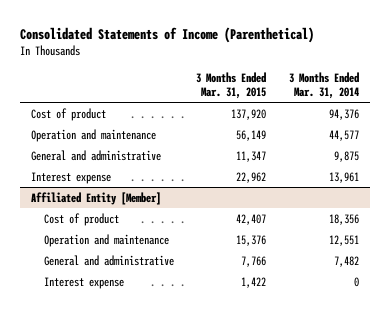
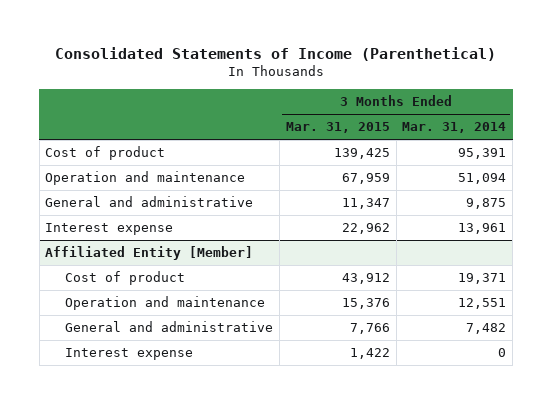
- Cost of product | 137,920 | 94,376
- Operation and maintenance | 56,149 | 44,577
+ Cost of product | 139,425 | 95,391
+ Operation and maintenance | 67,959 | 51,094
@ Affiliated Entity [Member]
- Cost of product | 42,407 | 18,356
+ Cost of product | 43,912 | 19,371

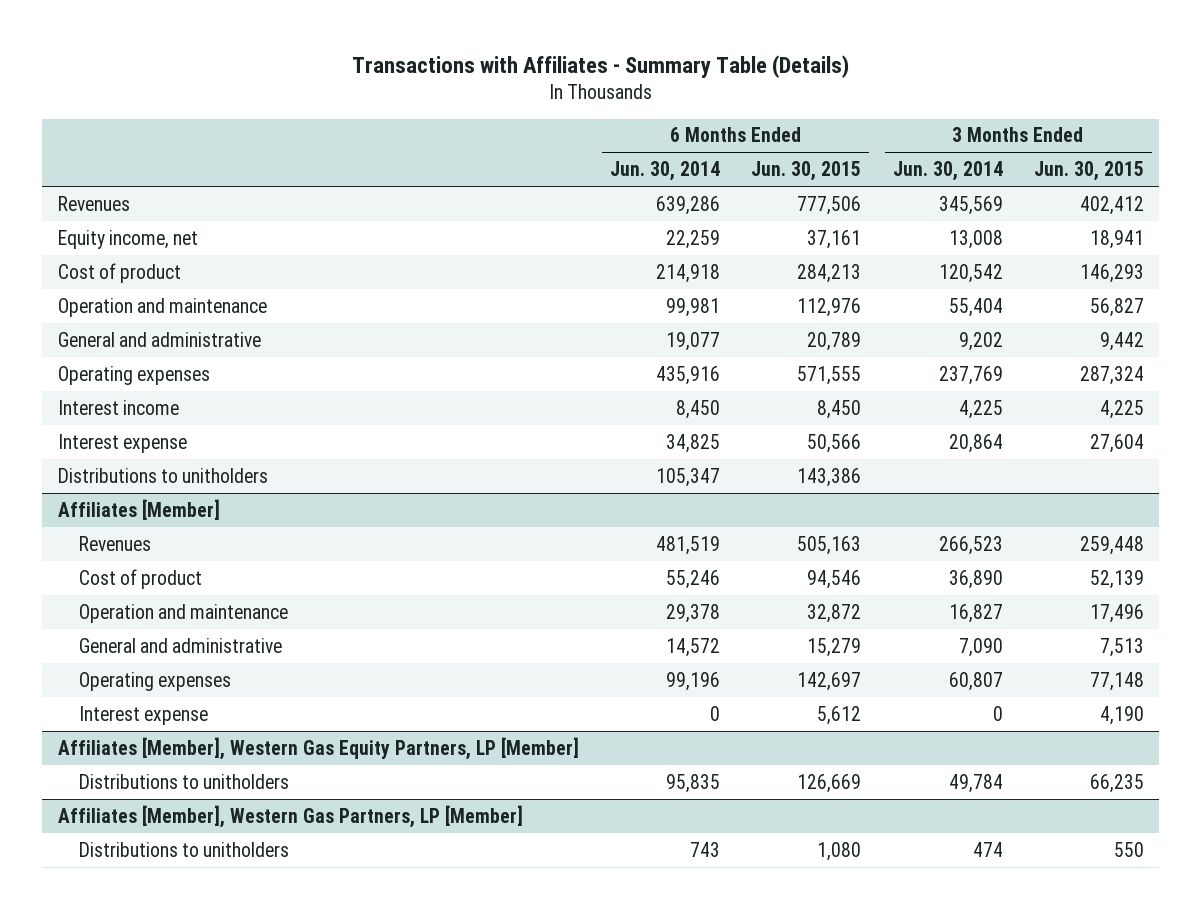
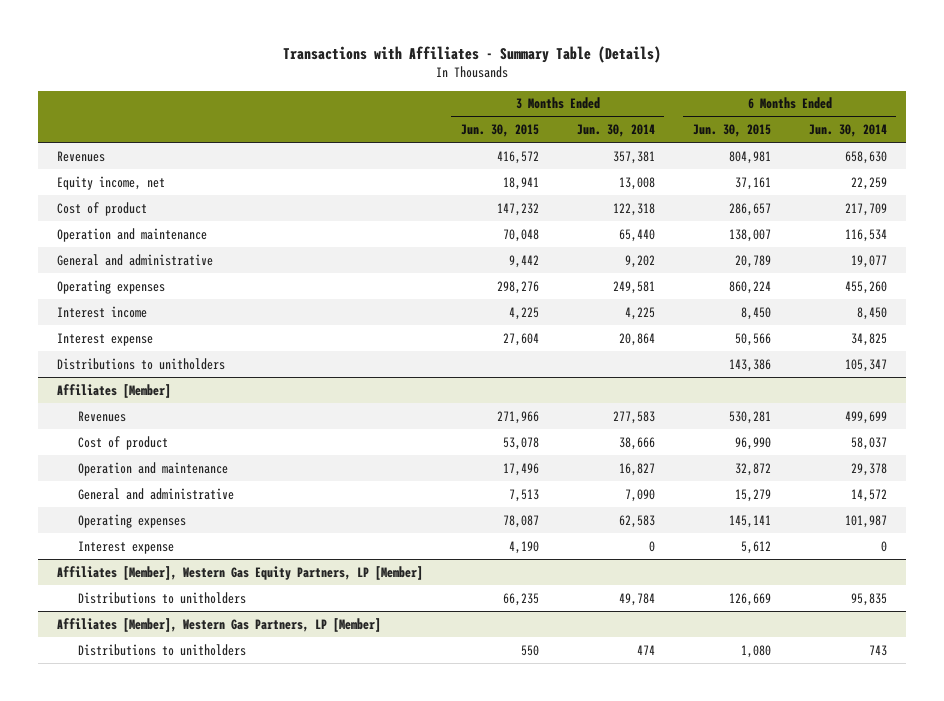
- | 6 Months Ended Jun. 30, 2014 | 6 Months Ended Jun. 30, 2015 | 3 Months Ended Jun. 30, 2014 | 3 Months Ended Jun. 30, 2015
+ | 3 Months Ended Jun. 30, 2015 | 3 Months Ended Jun. 30, 2014 | 6 Months Ended Jun. 30, 2015 | 6 Months Ended Jun. 30, 2014
- Revenues | 639,286 | 777,506 | 345,569 | 402,412
+ Revenues | 416,572 | 357,381 | 804,981 | 658,630
- Cost of product | 214,918 | 284,213 | 120,542 | 146,293
- Operation and maintenance | 99,981 | 112,976 | 55,404 | 56,827
+ Cost of product | 147,232 | 122,318 | 286,657 | 217,709
+ Operation and maintenance | 70,048 | 65,440 | 138,007 | 116,534
- Operating expenses | 435,916 | 571,555 | 237,769 | 287,324
+ Operating expenses | 298,276 | 249,581 | 860,224 | 455,260
@ Affiliates [Member]
- Revenues | 481,519 | 505,163 | 266,523 | 259,448
- Cost of product | 55,246 | 94,546 | 36,890 | 52,139
+ Revenues | 271,966 | 277,583 | 530,281 | 499,699
+ Cost of product | 53,078 | 38,666 | 96,990 | 58,037
- Operating expenses | 99,196 | 142,697 | 60,807 | 77,148
+ Operating expenses | 78,087 | 62,583 | 145,141 | 101,987

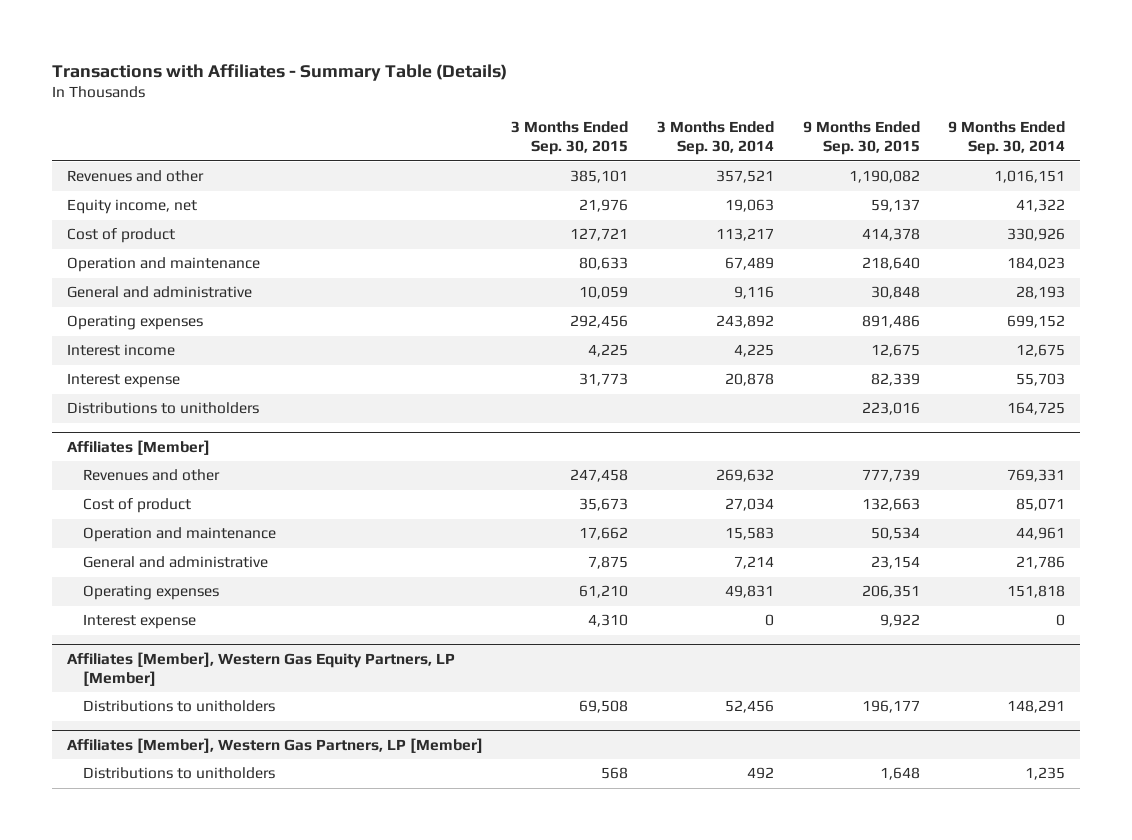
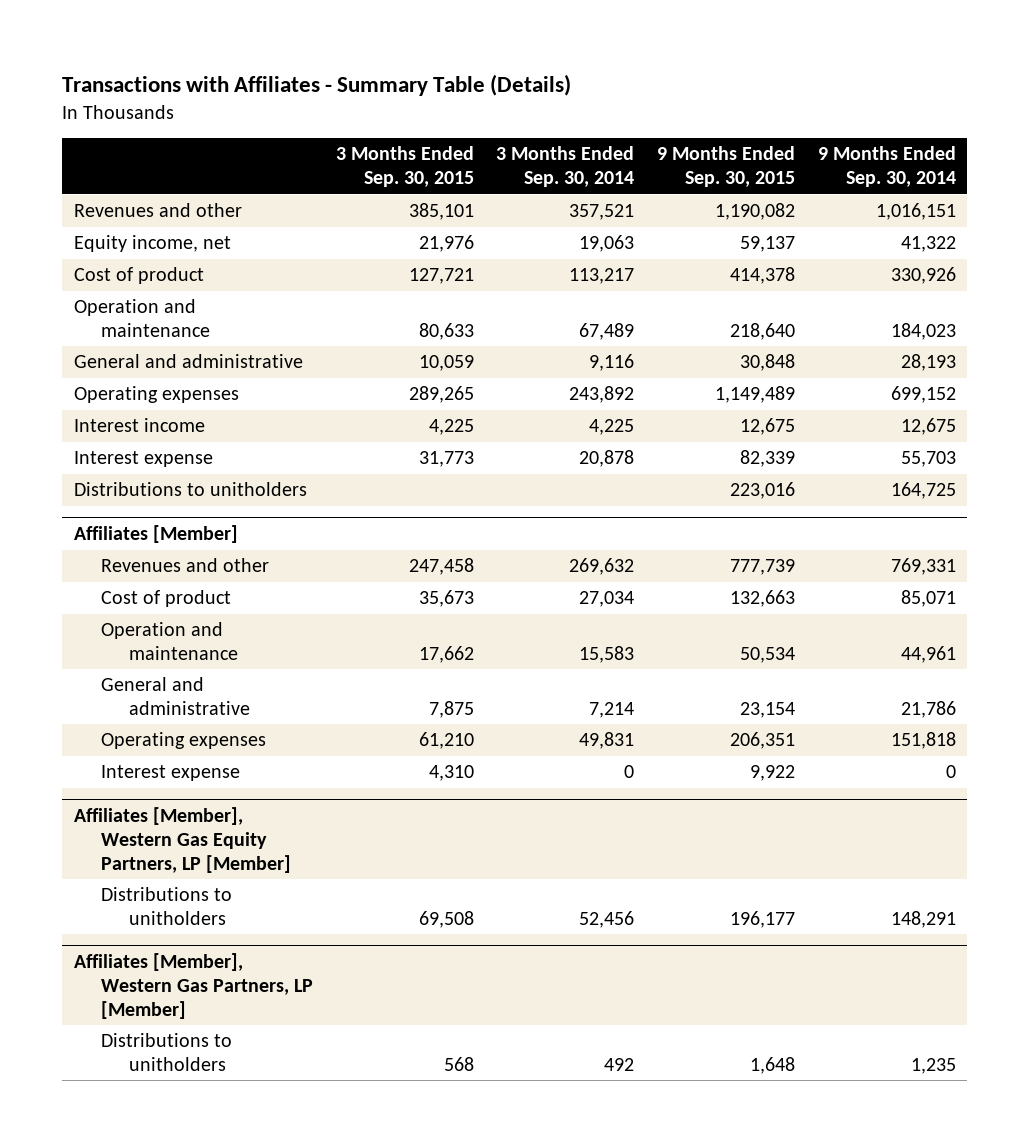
- Operating expenses | 292,456 | 243,892 | 891,486 | 699,152
+ Operating expenses | 289,265 | 243,892 | 1,149,489 | 699,152

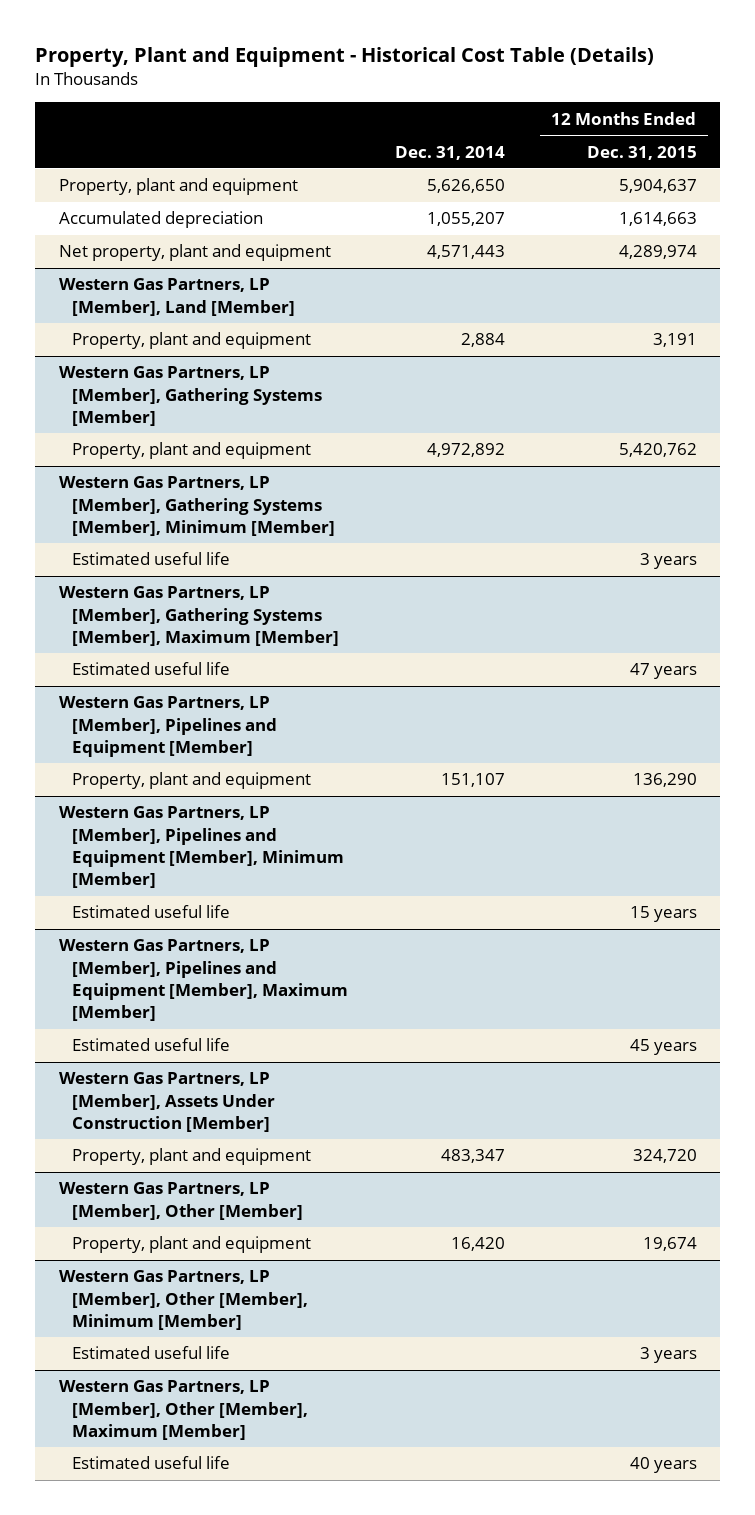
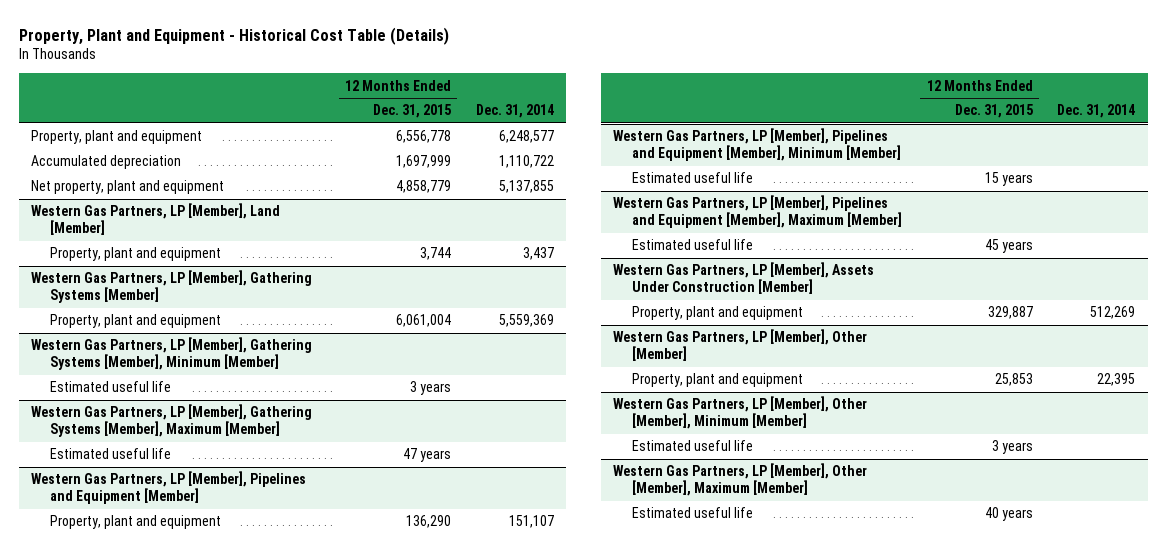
- | Dec. 31, 2014 | 12 Months Ended Dec. 31, 2015
+ | 12 Months Ended Dec. 31, 2015 | Dec. 31, 2014
- Property, plant and equipment | 5,626,650 | 5,904,637
- Accumulated depreciation | 1,055,207 | 1,614,663
- Net property, plant and equipment | 4,571,443 | 4,289,974
+ Property, plant and equipment | 6,556,778 | 6,248,577
+ Accumulated depreciation | 1,697,999 | 1,110,722
+ Net property, plant and equipment | 4,858,779 | 5,137,855
@ Western Gas Partners, LP [Member], Land [Member]
- Property, plant and equipment | 2,884 | 3,191
+ Property, plant and equipment | 3,744 | 3,437
@ Western Gas Partners, LP [Member], Gathering Systems [Member]
- Property, plant and equipment | 4,972,892 | 5,420,762
+ Property, plant and equipment | 6,061,004 | 5,559,369
@ Western Gas Partners, LP [Member], Assets Under Construction [Member]
- Property, plant and equipment | 483,347 | 324,720
+ Property, plant and equipment | 329,887 | 512,269
@ Western Gas Partners, LP [Member], Other [Member]
- Property, plant and equipment | 16,420 | 19,674
+ Property, plant and equipment | 25,853 | 22,395

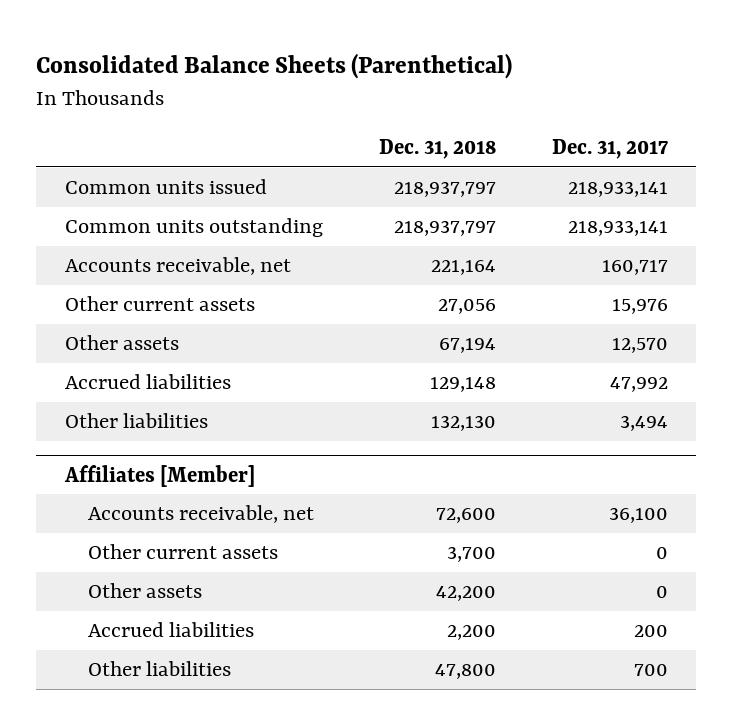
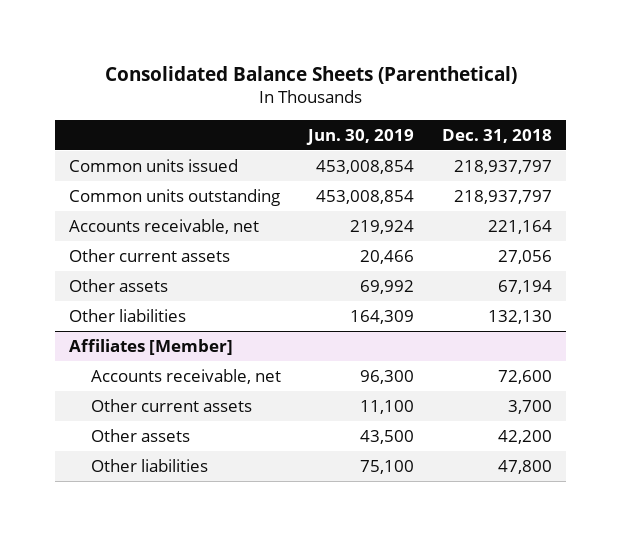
- | Dec. 31, 2018 | Dec. 31, 2017
+ | Jun. 30, 2019 | Dec. 31, 2018
- Accrued liabilities | 129,148 | 47,992
@ Affiliates [Member]
- Accrued liabilities | 2,200 | 200

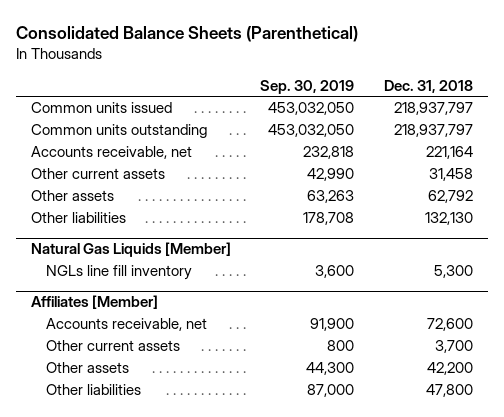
- | Jun. 30, 2019 | Dec. 31, 2018
+ | Sep. 30, 2019 | Dec. 31, 2018
- Other current assets | 20,466 | 27,056
- Other assets | 69,992 | 67,194
+ Other current assets | 42,990 | 31,458
+ Other assets | 63,263 | 62,792
+ Natural Gas Liquids [Member]
+ NGLs line fill inventory | 3,600 | 5,300

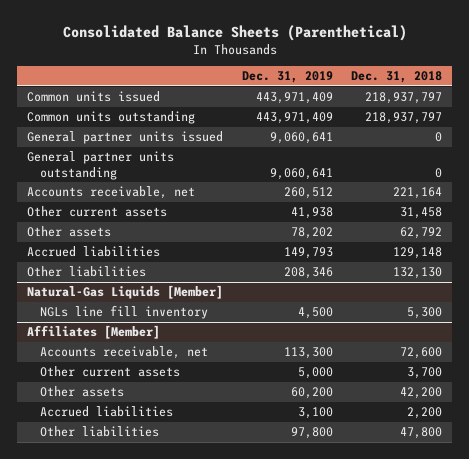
- | Sep. 30, 2019 | Dec. 31, 2018
+ | Dec. 31, 2019 | Dec. 31, 2018
+ General partner units issued | 9,060,641 | 0
+ General partner units outstanding | 9,060,641 | 0
+ Accrued liabilities | 149,793 | 129,148
- Natural Gas Liquids [Member]
+ Natural-Gas Liquids [Member]
@ Affiliates [Member]
+ Accrued liabilities | 3,100 | 2,200

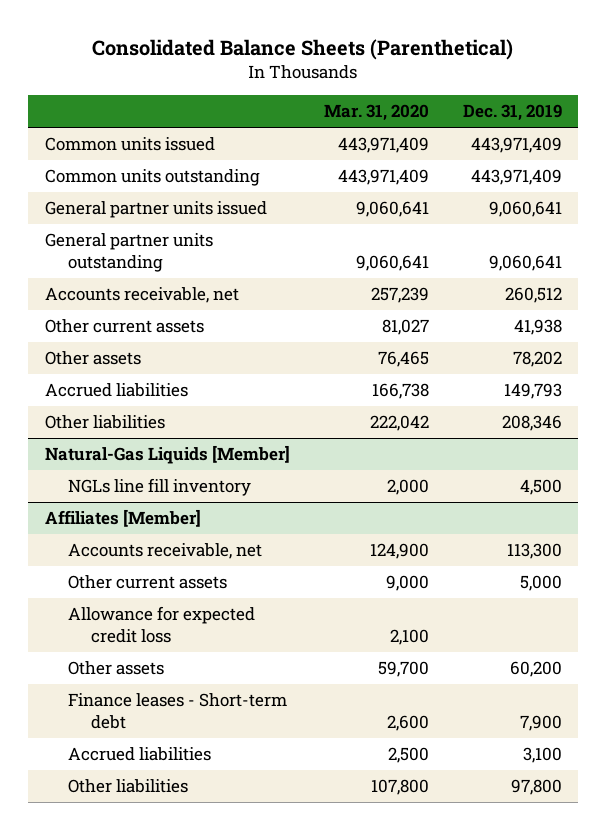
- | Dec. 31, 2019 | Dec. 31, 2018
+ | Mar. 31, 2020 | Dec. 31, 2019
@ Affiliates [Member]
+ Allowance for expected credit loss | 2,100 |
+ Finance leases - Short-term debt | 2,600 | 7,900

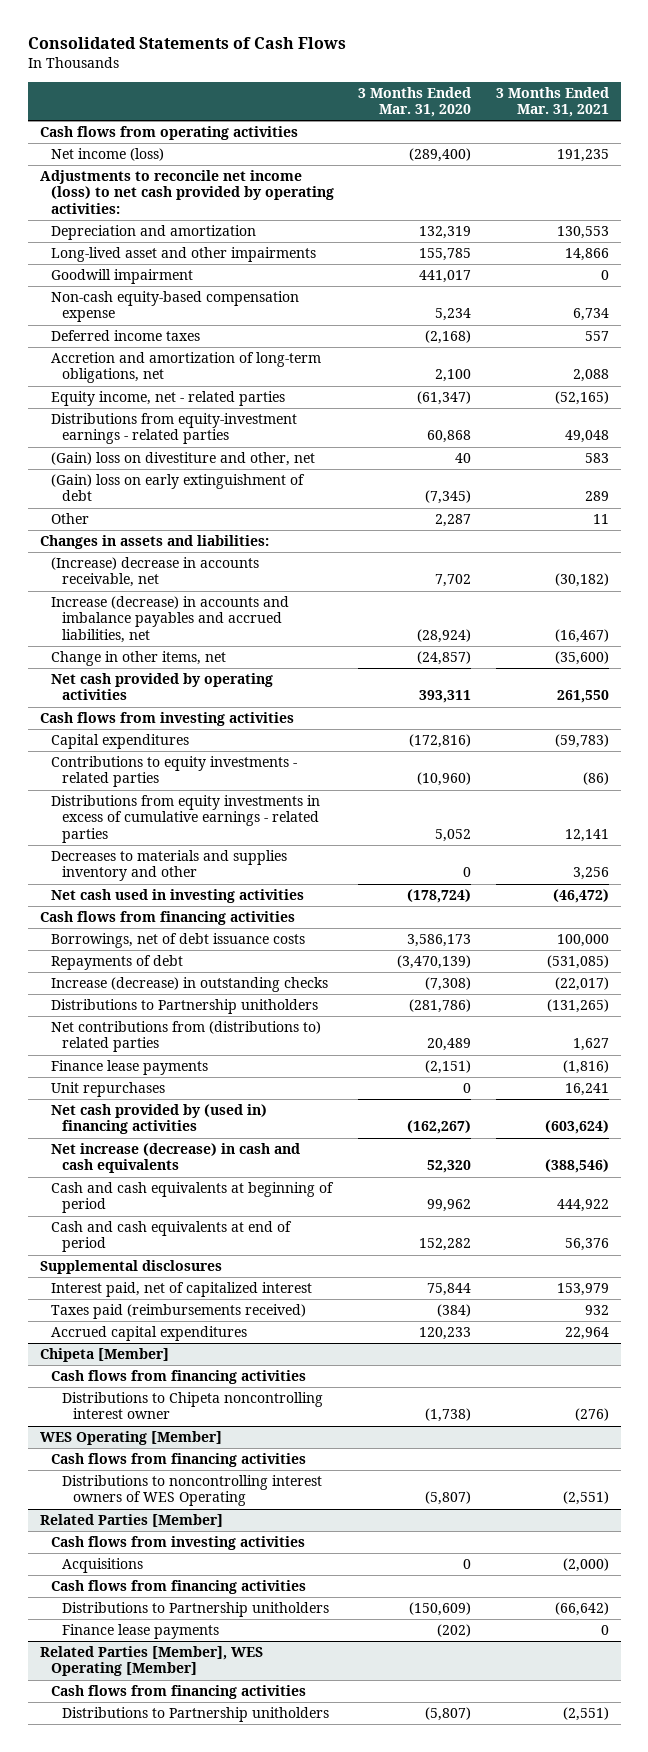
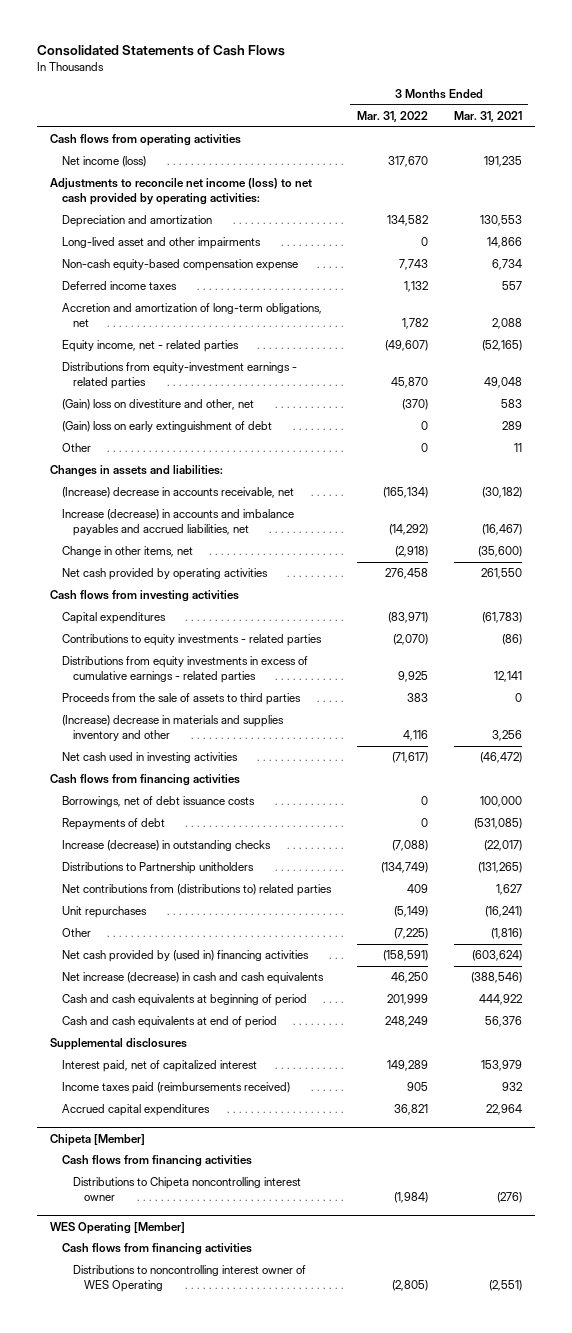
- | 3 Months Ended Mar. 31, 2020 | 3 Months Ended Mar. 31, 2021
+ | 3 Months Ended Mar. 31, 2022 | 3 Months Ended Mar. 31, 2021
- Goodwill impairment | 441,017 | 0
- Capital expenditures | (172,816) | (59,783)
+ Capital expenditures | (83,971) | (61,783)
- Decreases to materials and supplies inventory and other | 0 | 3,256
+ Proceeds from the sale of assets to third parties | 383 | 0
+ (Increase) decrease in materials and supplies inventory and other | 4,116 | 3,256
- Finance lease payments | (2,151) | (1,816)
- Unit repurchases | 0 | 16,241
+ Unit repurchases | (5,149) | (16,241)
+ Other | (7,225) | (1,816)
- Taxes paid (reimbursements received) | (384) | 932
+ Income taxes paid (reimbursements received) | 905 | 932
@ WES Operating [Member]
- Distributions to noncontrolling interest owners of WES Operating | (5,807) | (2,551)
- Related Parties [Member]
- Cash flows from investing activities
- Acquisitions | 0 | (2,000)
- Cash flows from financing activities
- Distributions to Partnership unitholders | (150,609) | (66,642)
- Finance lease payments | (202) | 0
- Related Parties [Member], WES Operating [Member]
- Cash flows from financing activities
- Distributions to Partnership unitholders | (5,807) | (2,551)
@ WES Operating [Member]
+ Distributions to noncontrolling interest owner of WES Operating | (2,805) | (2,551)

